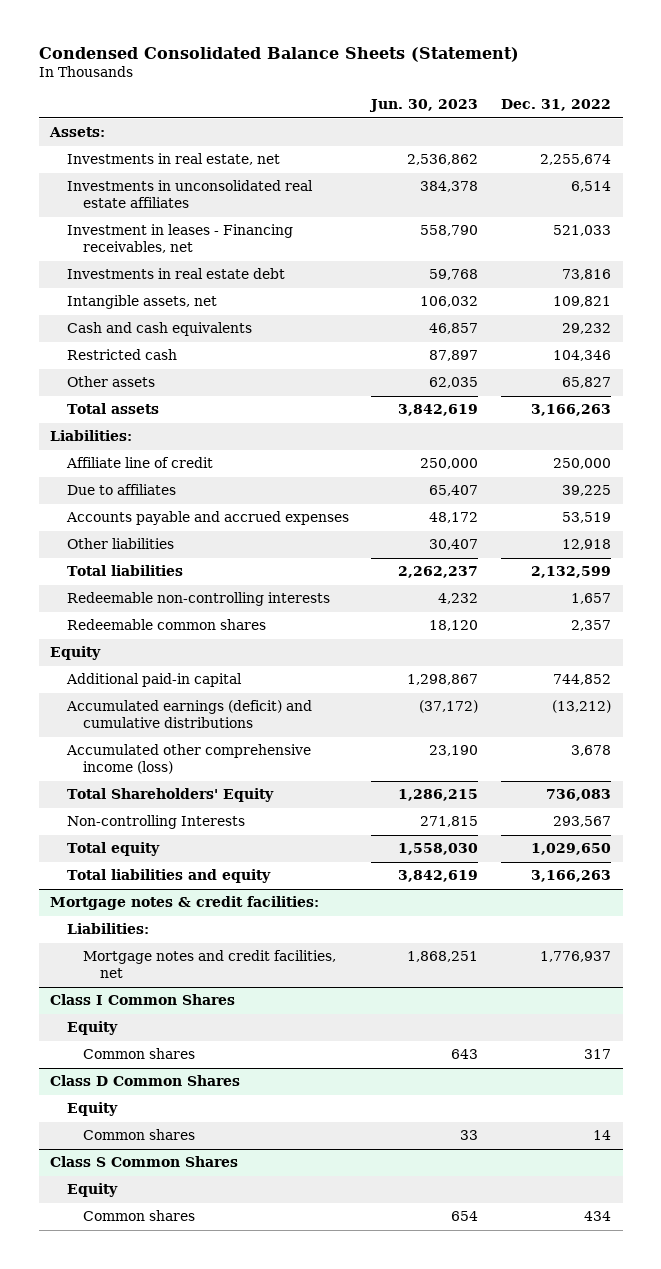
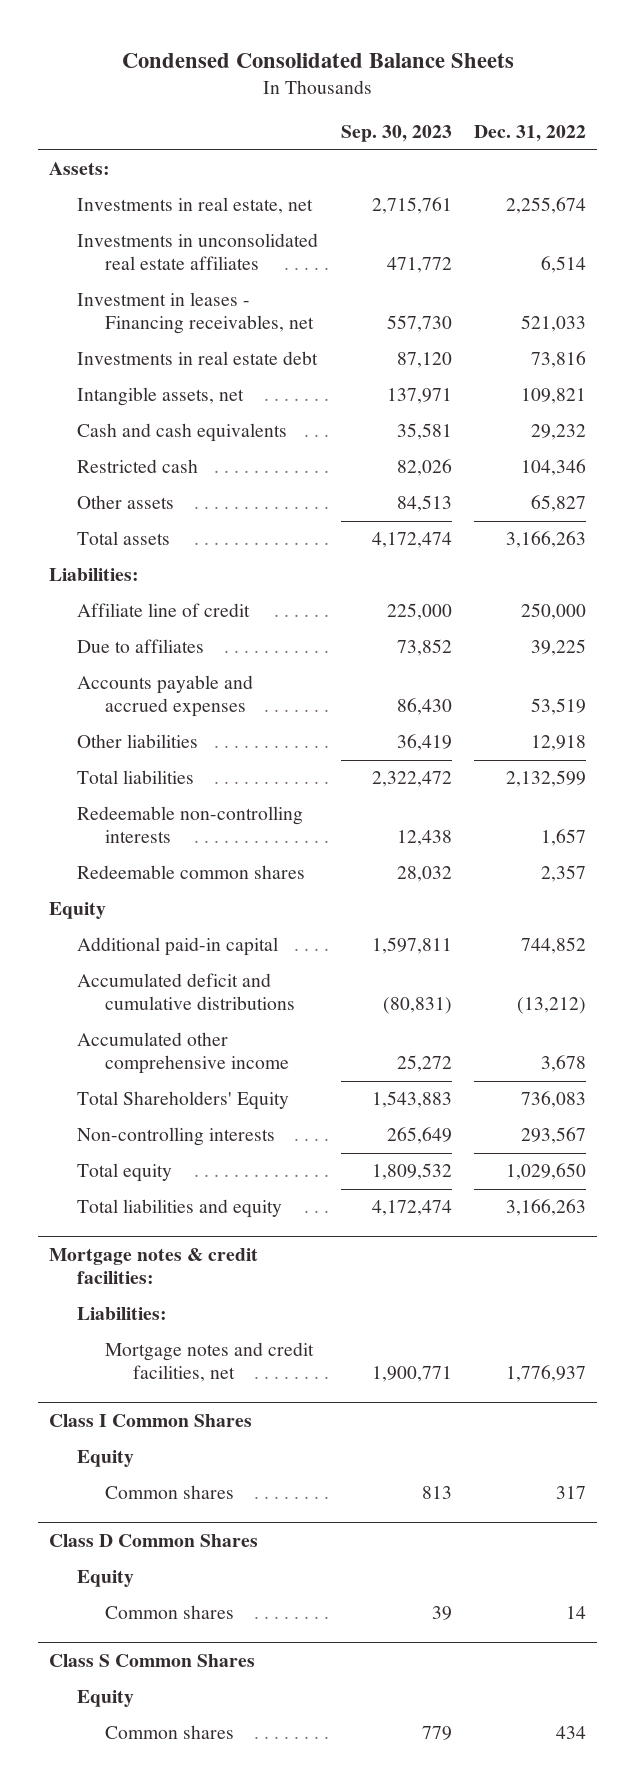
- Condensed Consolidated Balance Sheets (Statement)
+ Condensed Consolidated Balance Sheets
- | Jun. 30, 2023 | Dec. 31, 2022
+ | Sep. 30, 2023 | Dec. 31, 2022
- Accumulated earnings (deficit) and cumulative distributions | (37,172) | (13,212)
- Accumulated other comprehensive income (loss) | 23,190 | 3,678
+ Accumulated deficit and cumulative distributions | (80,831) | (13,212)
+ Accumulated other comprehensive income | 25,272 | 3,678
- Non-controlling Interests | 271,815 | 293,567
+ Non-controlling interests | 265,649 | 293,567

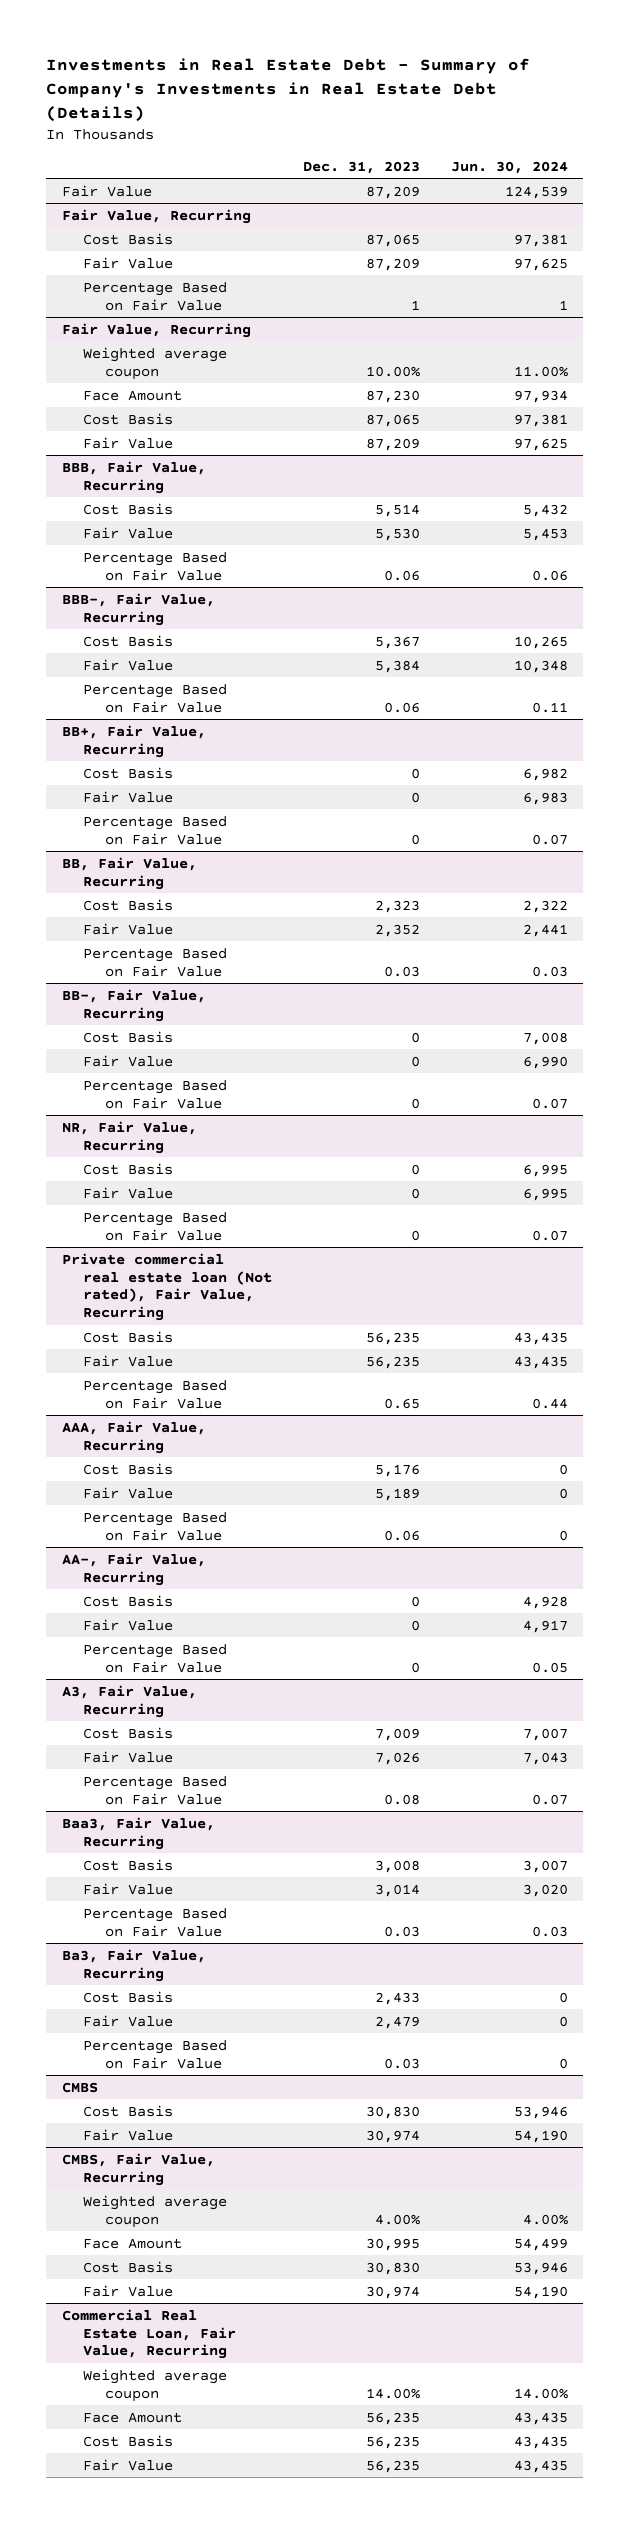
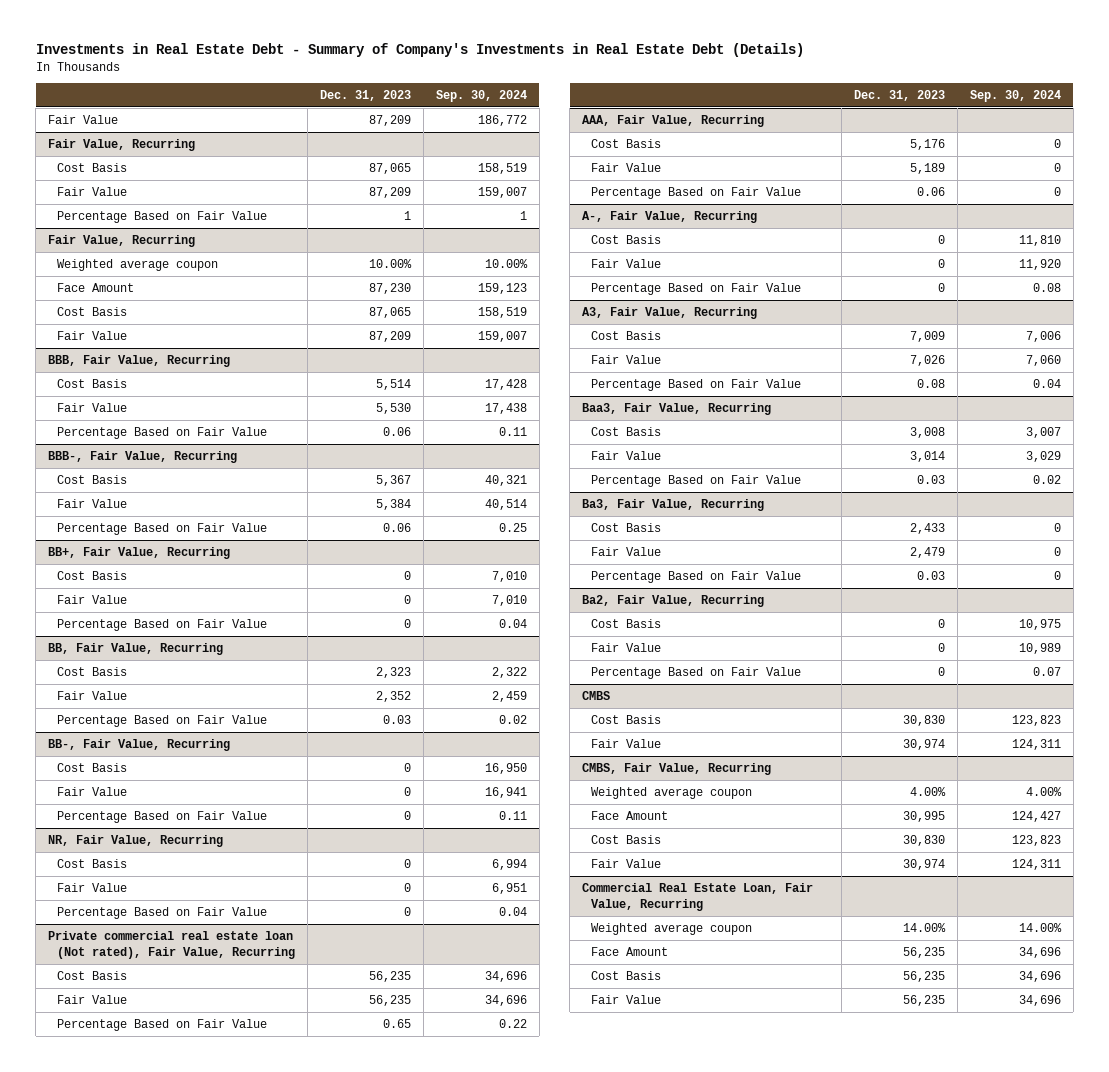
- | Dec. 31, 2023 | Jun. 30, 2024
+ | Dec. 31, 2023 | Sep. 30, 2024
- AA-, Fair Value, Recurring
+ A-, Fair Value, Recurring
+ Ba2, Fair Value, Recurring
+ Cost Basis | 0 | 10,975
+ Fair Value | 0 | 10,989
+ Percentage Based on Fair Value | 0 | 0.07

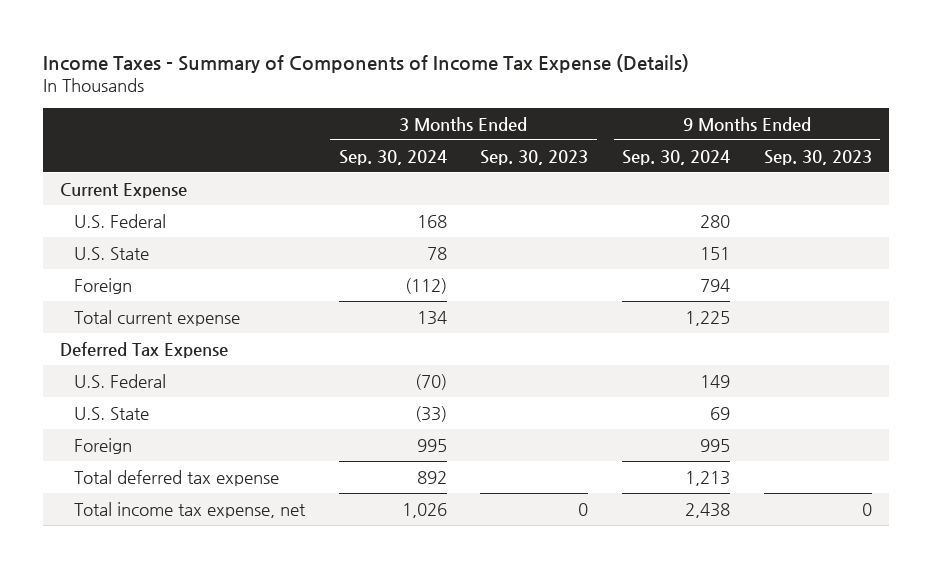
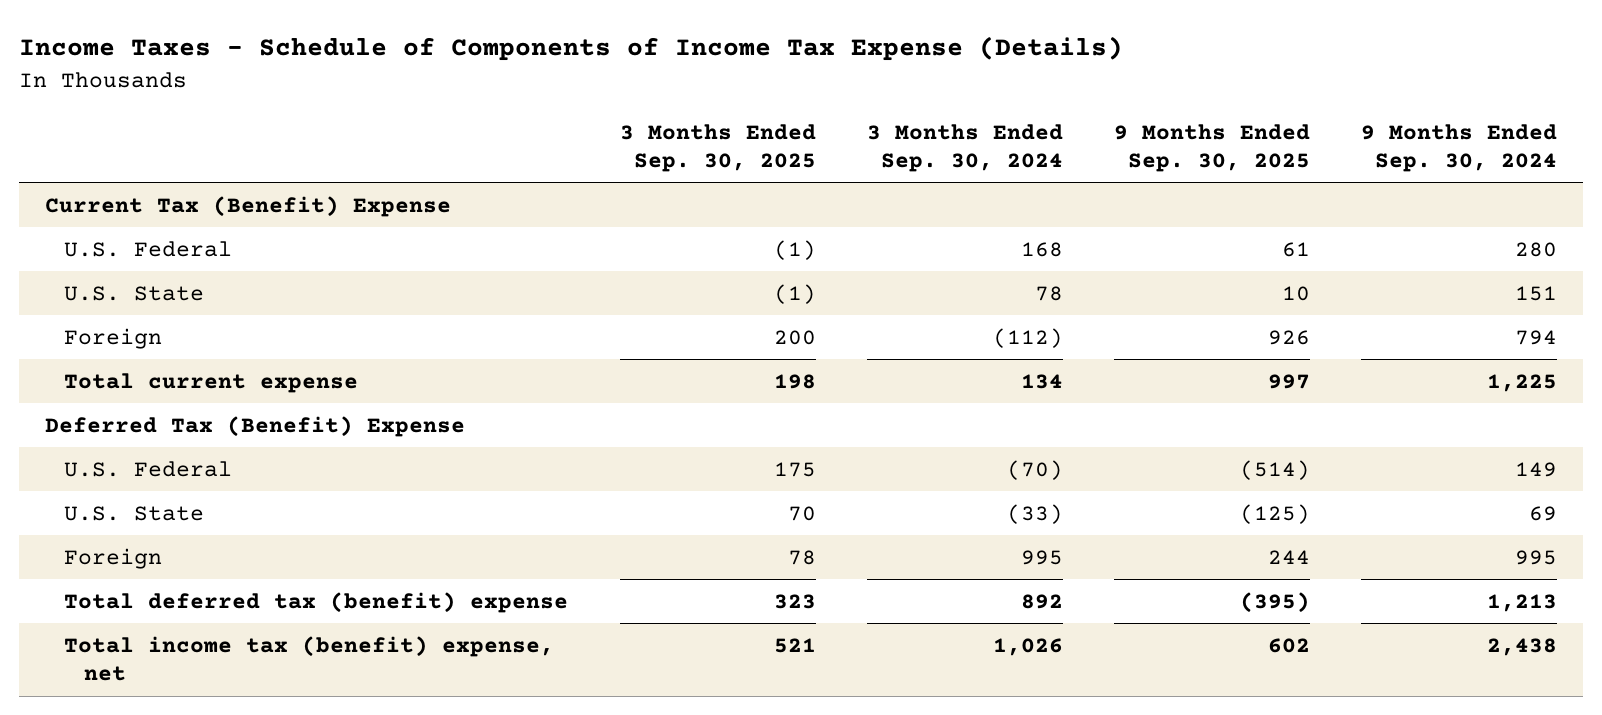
- Income Taxes - Summary of Components of Income Tax Expense (Details)
+ Income Taxes - Schedule of Components of Income Tax Expense (Details)
- | 3 Months Ended Sep. 30, 2024 | 3 Months Ended Sep. 30, 2023 | 9 Months Ended Sep. 30, 2024 | 9 Months Ended Sep. 30, 2023
+ | 3 Months Ended Sep. 30, 2025 | 3 Months Ended Sep. 30, 2024 | 9 Months Ended Sep. 30, 2025 | 9 Months Ended Sep. 30, 2024
- Current Expense
+ Current Tax (Benefit) Expense
- Deferred Tax Expense
+ Deferred Tax (Benefit) Expense
- Total deferred tax expense | 892 | | 1,213 |
- Total income tax expense, net | 1,026 | 0 | 2,438 | 0
+ Total deferred tax (benefit) expense | 323 | 892 | (395) | 1,213
+ Total income tax (benefit) expense, net | 521 | 1,026 | 602 | 2,438

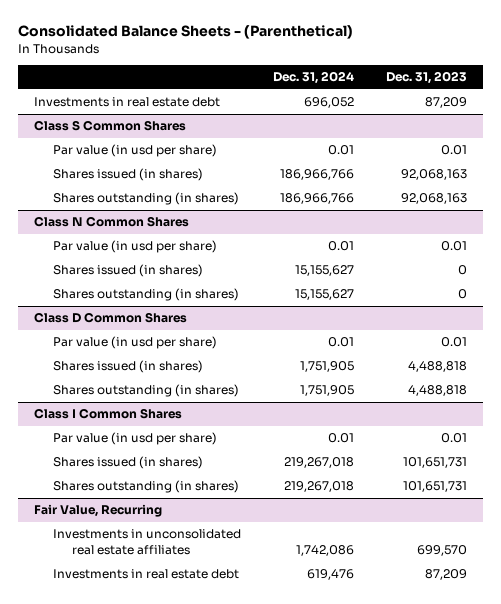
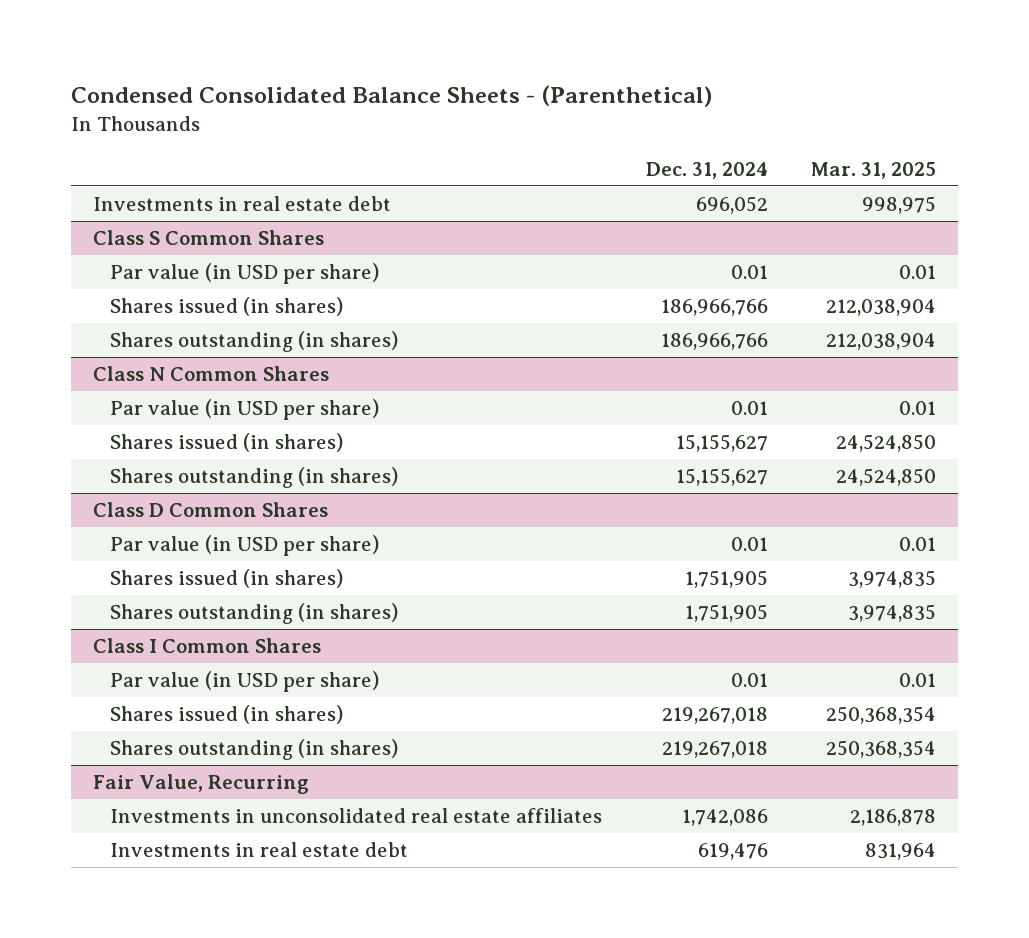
- Consolidated Balance Sheets - (Parenthetical)
+ Condensed Consolidated Balance Sheets - (Parenthetical)
- | Dec. 31, 2024 | Dec. 31, 2023
+ | Dec. 31, 2024 | Mar. 31, 2025
@ Class S Common Shares
- Par value (in usd per share) | 0.01 | 0.01
+ Par value (in USD per share) | 0.01 | 0.01
@ Class N Common Shares
- Par value (in usd per share) | 0.01 | 0.01
+ Par value (in USD per share) | 0.01 | 0.01
@ Class D Common Shares
- Par value (in usd per share) | 0.01 | 0.01
+ Par value (in USD per share) | 0.01 | 0.01
@ Class I Common Shares
- Par value (in usd per share) | 0.01 | 0.01
+ Par value (in USD per share) | 0.01 | 0.01

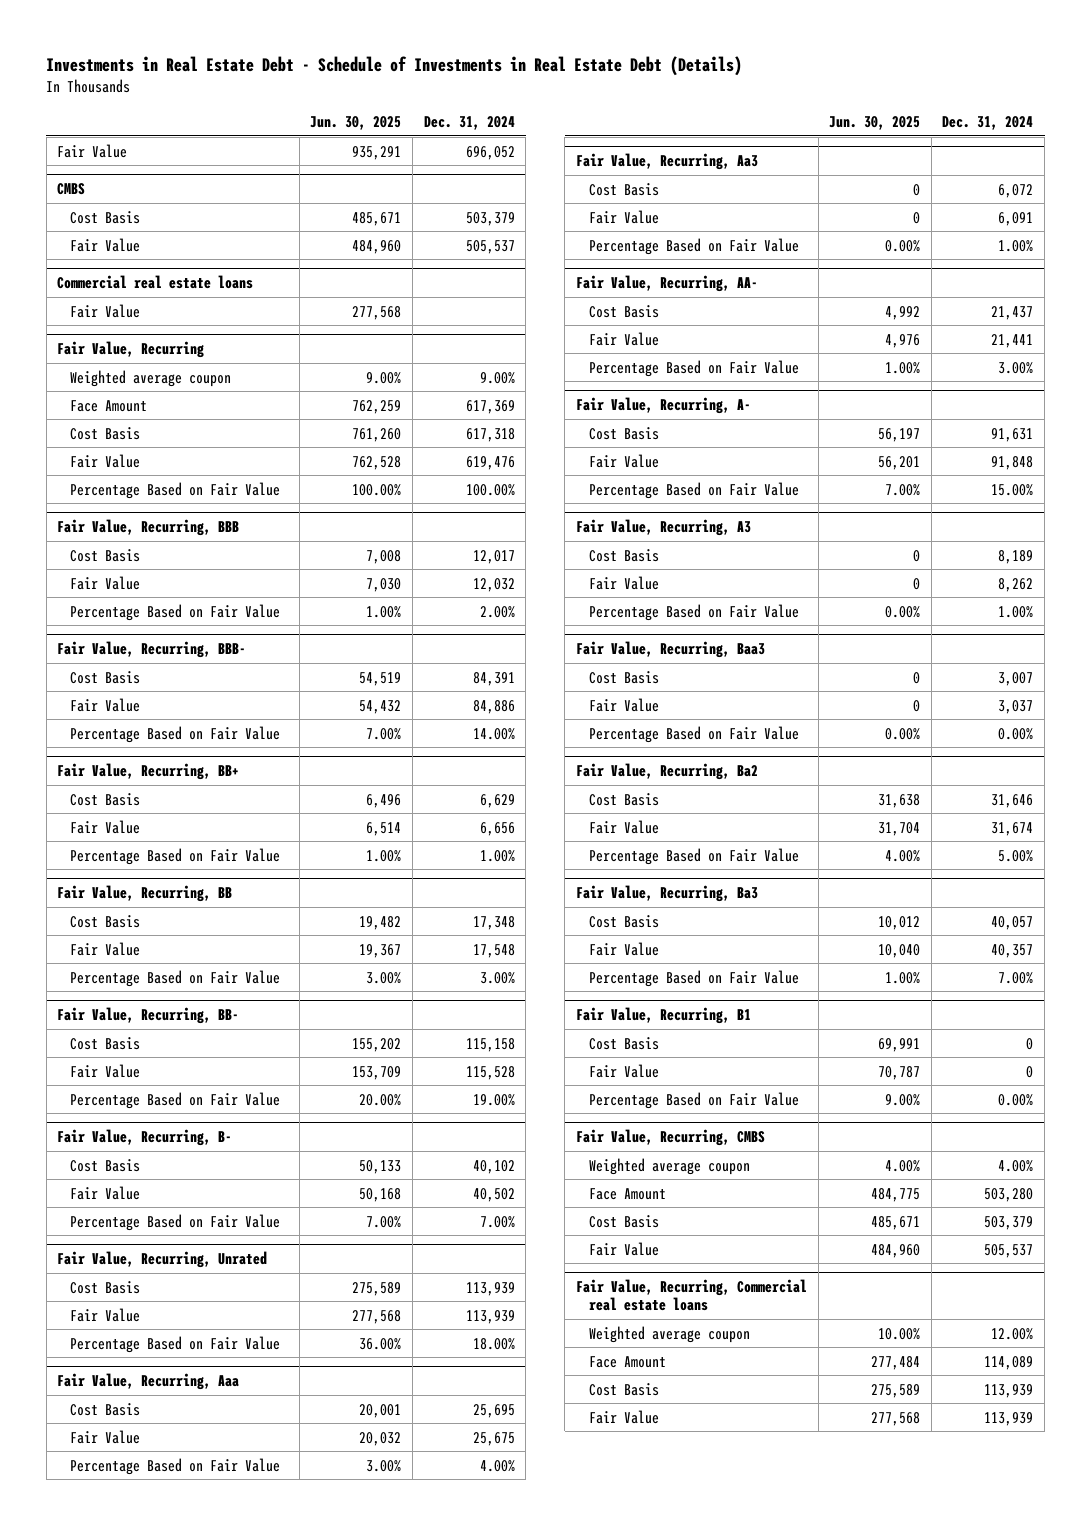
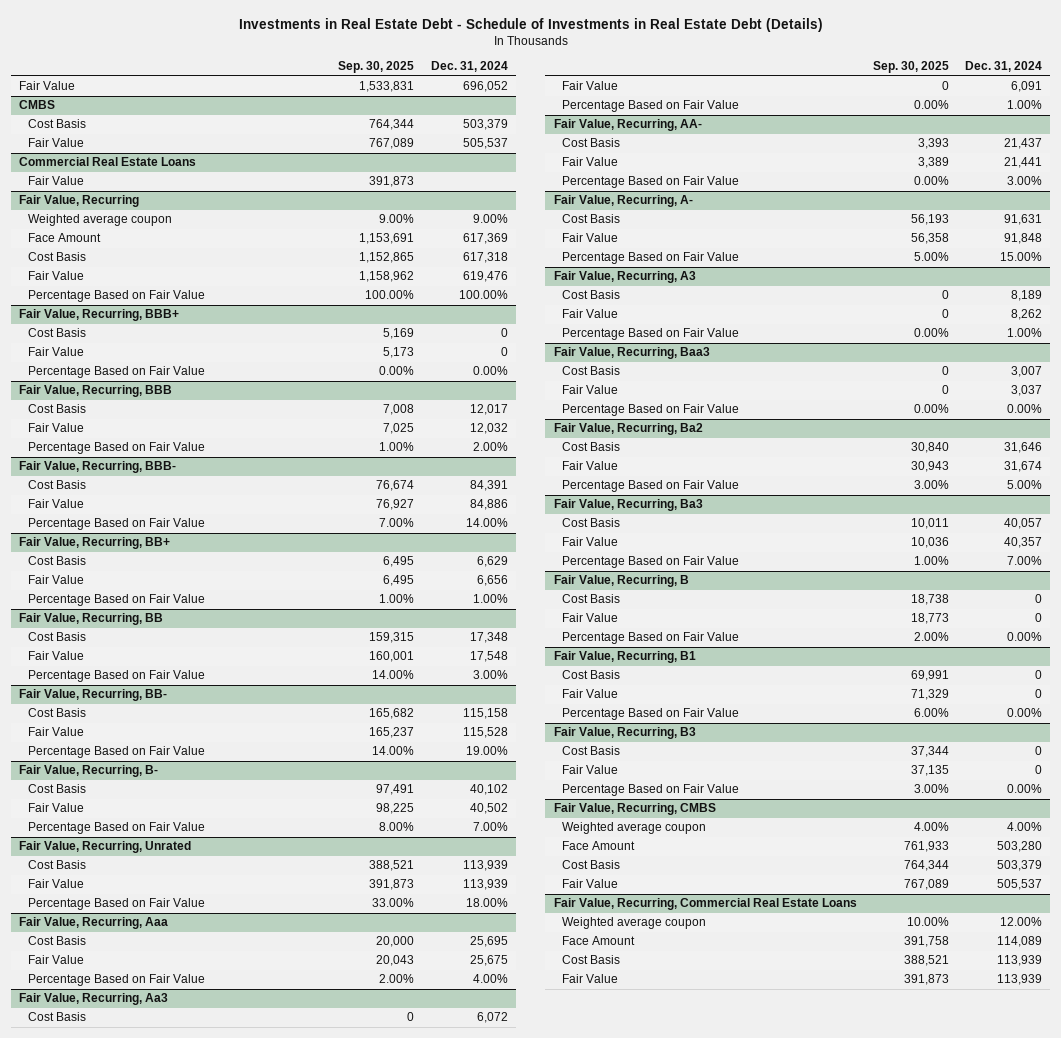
- | Jun. 30, 2025 | Dec. 31, 2024
+ | Sep. 30, 2025 | Dec. 31, 2024
- Commercial real estate loans
+ Commercial Real Estate Loans
+ Fair Value, Recurring, BBB+
+ Cost Basis | 5,169 | 0
+ Fair Value | 5,173 | 0
+ Percentage Based on Fair Value | 0.00% | 0.00%
+ Fair Value, Recurring, B
+ Cost Basis | 18,738 | 0
+ Fair Value | 18,773 | 0
+ Percentage Based on Fair Value | 2.00% | 0.00%
+ Fair Value, Recurring, B3
+ Cost Basis | 37,344 | 0
+ Fair Value | 37,135 | 0
+ Percentage Based on Fair Value | 3.00% | 0.00%
- Fair Value, Recurring, Commercial real estate loans
+ Fair Value, Recurring, Commercial Real Estate Loans

